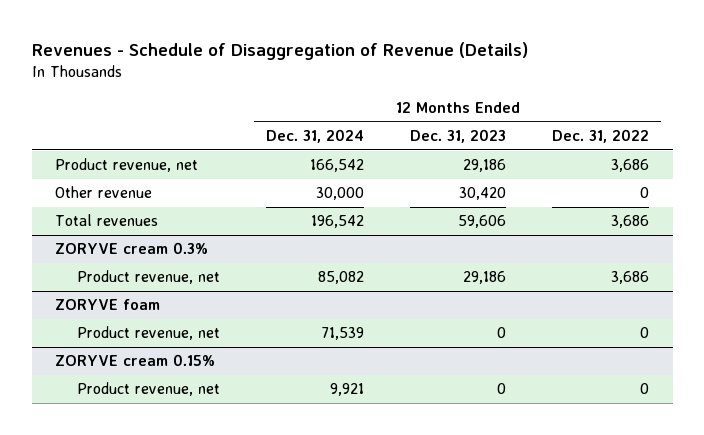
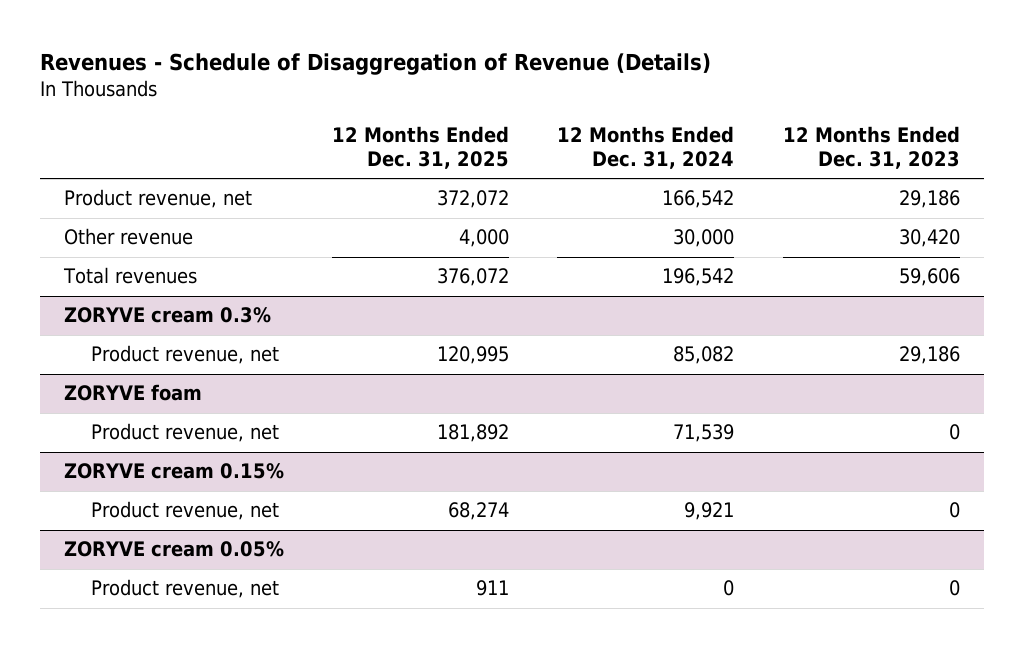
- | 12 Months Ended Dec. 31, 2024 | 12 Months Ended Dec. 31, 2023 | 12 Months Ended Dec. 31, 2022
+ | 12 Months Ended Dec. 31, 2025 | 12 Months Ended Dec. 31, 2024 | 12 Months Ended Dec. 31, 2023
+ ZORYVE cream 0.05%
+ Product revenue, net | 911 | 0 | 0

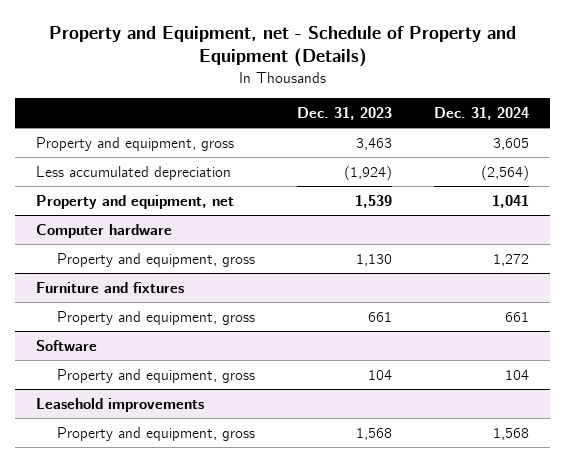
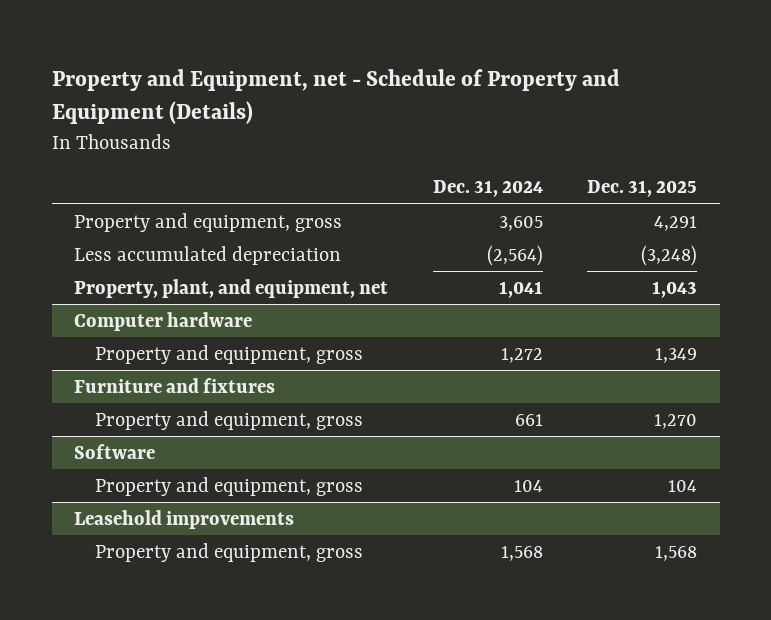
- | Dec. 31, 2023 | Dec. 31, 2024
+ | Dec. 31, 2024 | Dec. 31, 2025
- Property and equipment, net | 1,539 | 1,041
+ Property, plant, and equipment, net | 1,041 | 1,043

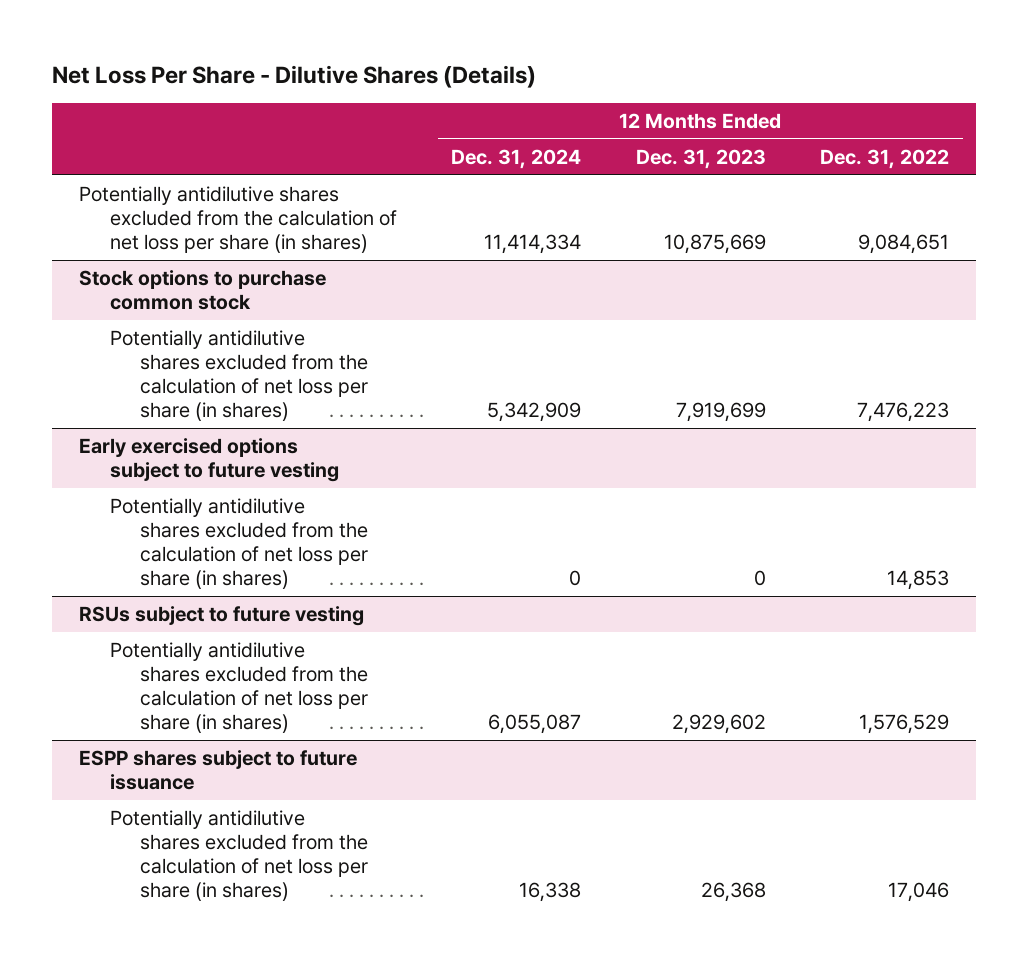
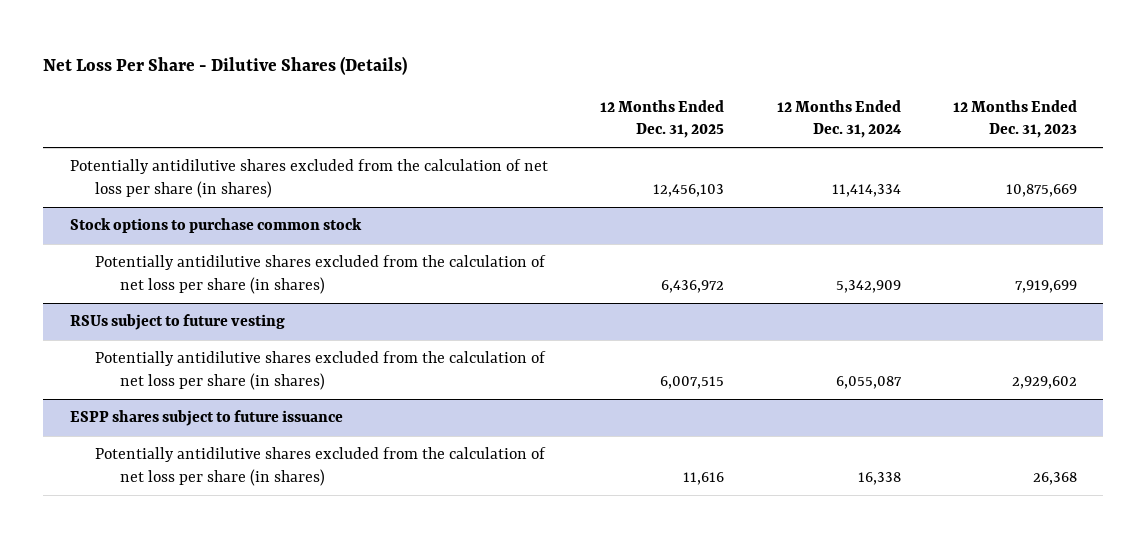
- | 12 Months Ended Dec. 31, 2024 | 12 Months Ended Dec. 31, 2023 | 12 Months Ended Dec. 31, 2022
+ | 12 Months Ended Dec. 31, 2025 | 12 Months Ended Dec. 31, 2024 | 12 Months Ended Dec. 31, 2023
- Early exercised options subject to future vesting
- Potentially antidilutive shares excluded from the calculation of net loss per share (in shares) | 0 | 0 | 14,853

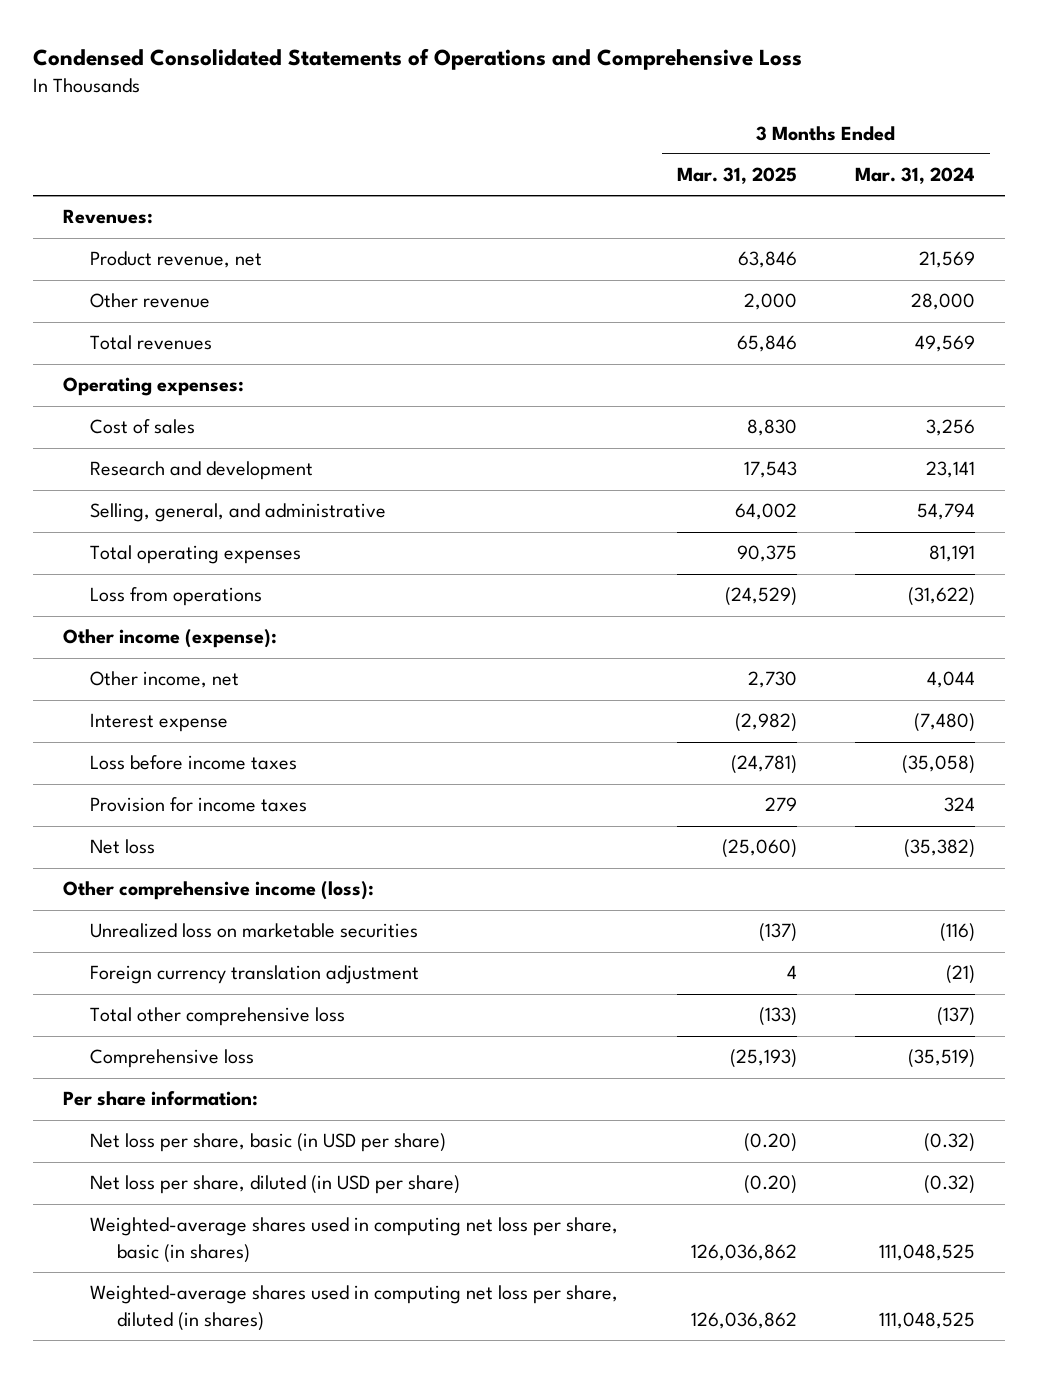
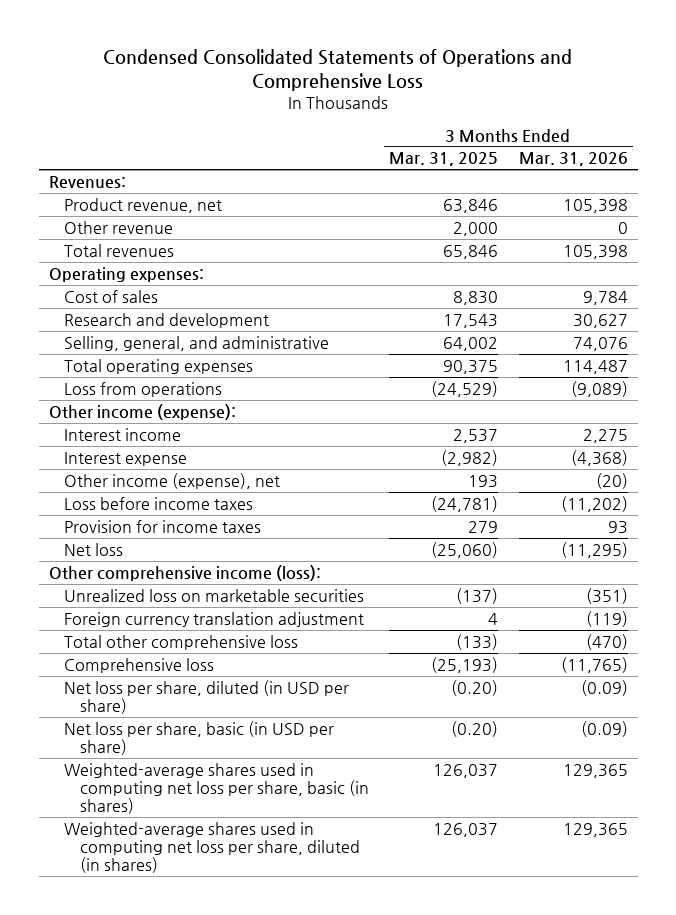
- | 3 Months Ended Mar. 31, 2025 | 3 Months Ended Mar. 31, 2024
+ | 3 Months Ended Mar. 31, 2025 | 3 Months Ended Mar. 31, 2026
- Other income, net | 2,730 | 4,044
+ Interest income | 2,537 | 2,275
+ Other income (expense), net | 193 | (20)
- Per share information:
- Weighted-average shares used in computing net loss per share, basic (in shares) | 126,036,862 | 111,048,525
- Weighted-average shares used in computing net loss per share, diluted (in shares) | 126,036,862 | 111,048,525
moved down: Net loss per share, basic (in USD per share) | (0.20) | (0.09)
+ Weighted-average shares used in computing net loss per share, basic (in shares) | 126,037 | 129,365
+ Weighted-average shares used in computing net loss per share, diluted (in shares) | 126,037 | 129,365

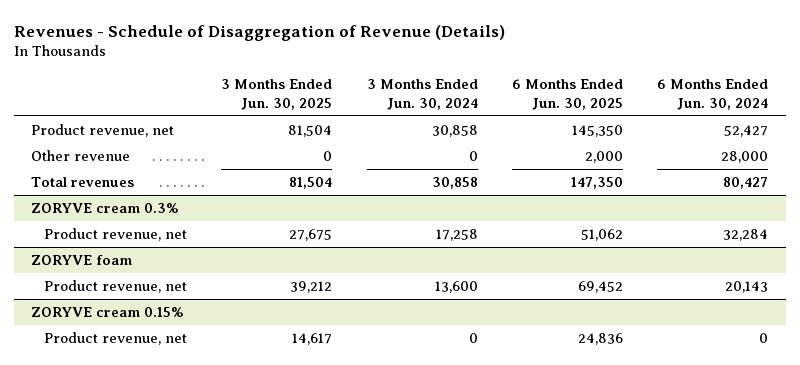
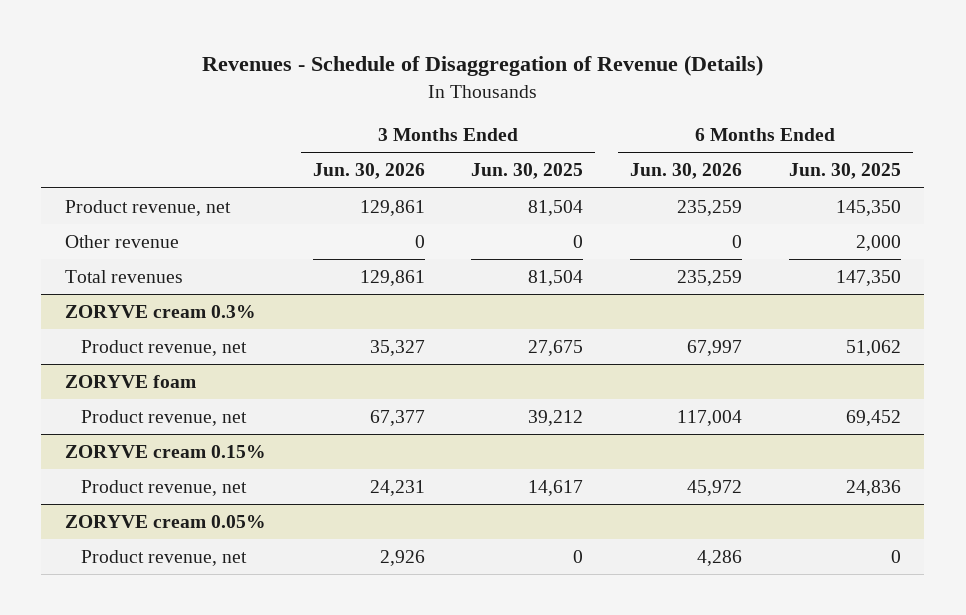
- | 3 Months Ended Jun. 30, 2025 | 3 Months Ended Jun. 30, 2024 | 6 Months Ended Jun. 30, 2025 | 6 Months Ended Jun. 30, 2024
+ | 3 Months Ended Jun. 30, 2026 | 3 Months Ended Jun. 30, 2025 | 6 Months Ended Jun. 30, 2026 | 6 Months Ended Jun. 30, 2025
+ ZORYVE cream 0.05%
+ Product revenue, net | 2,926 | 0 | 4,286 | 0

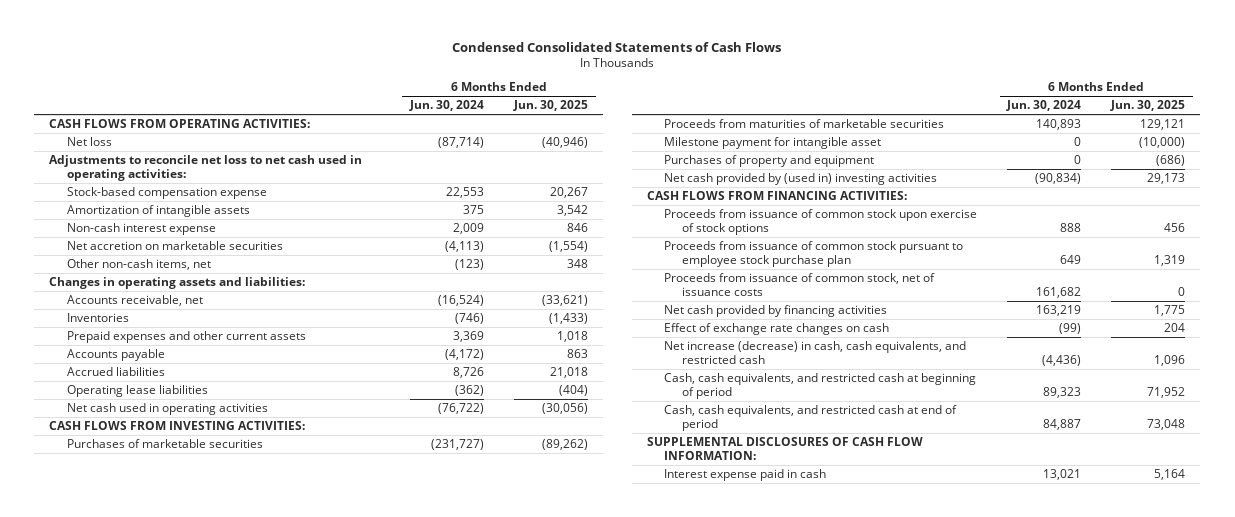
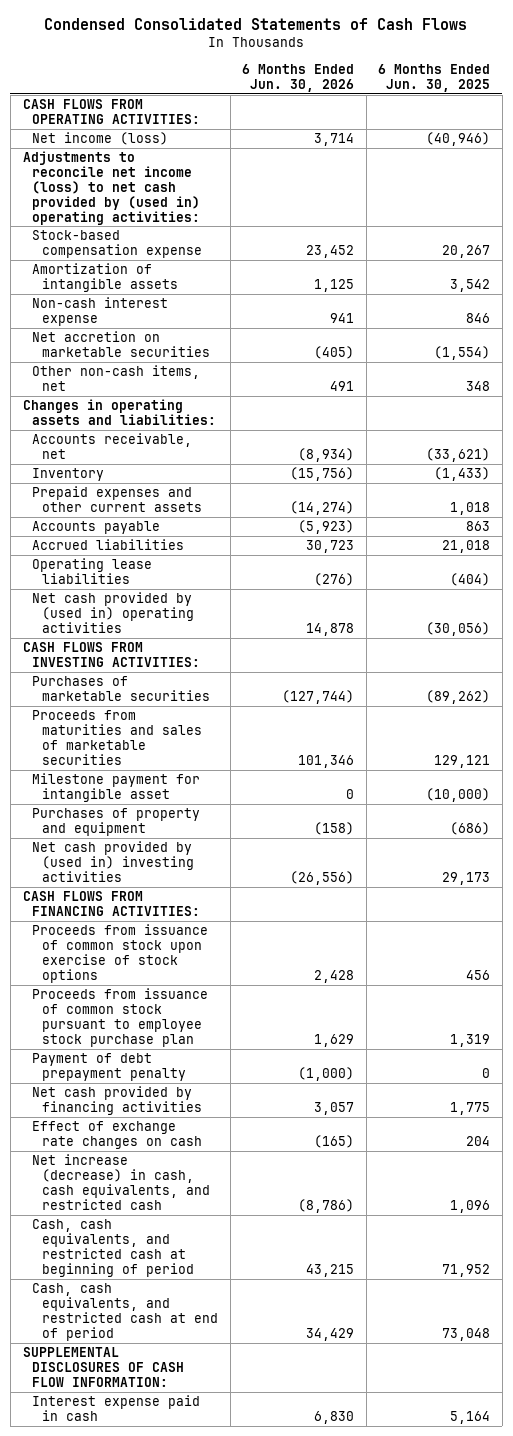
- | 6 Months Ended Jun. 30, 2024 | 6 Months Ended Jun. 30, 2025
+ | 6 Months Ended Jun. 30, 2026 | 6 Months Ended Jun. 30, 2025
- Net loss | (87,714) | (40,946)
- Adjustments to reconcile net loss to net cash used in operating activities:
+ Net income (loss) | 3,714 | (40,946)
+ Adjustments to reconcile net income (loss) to net cash provided by (used in) operating activities:
- Inventories | (746) | (1,433)
+ Inventory | (15,756) | (1,433)
- Net cash used in operating activities | (76,722) | (30,056)
+ Net cash provided by (used in) operating activities | 14,878 | (30,056)
- Proceeds from maturities of marketable securities | 140,893 | 129,121
+ Proceeds from maturities and sales of marketable securities | 101,346 | 129,121
- Proceeds from issuance of common stock, net of issuance costs | 161,682 | 0
+ Payment of debt prepayment penalty | (1,000) | 0

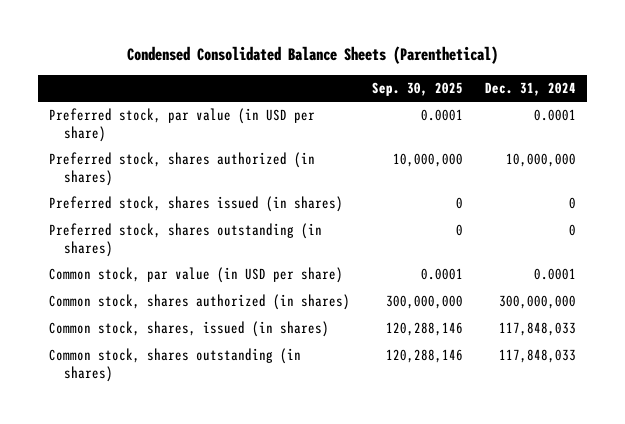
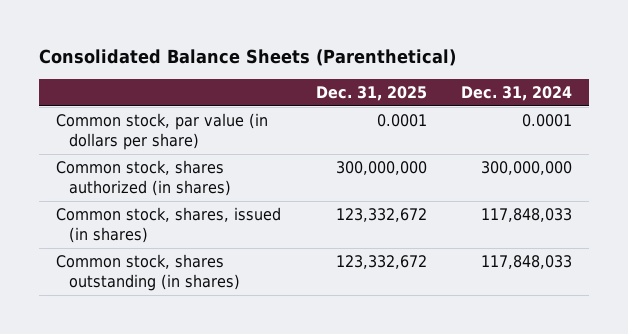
- Condensed Consolidated Balance Sheets (Parenthetical)
+ Consolidated Balance Sheets (Parenthetical)
- | Sep. 30, 2025 | Dec. 31, 2024
+ | Dec. 31, 2025 | Dec. 31, 2024
- Preferred stock, par value (in USD per share) | 0.0001 | 0.0001
- Preferred stock, shares authorized (in shares) | 10,000,000 | 10,000,000
- Preferred stock, shares issued (in shares) | 0 | 0
- Preferred stock, shares outstanding (in shares) | 0 | 0
- Common stock, par value (in USD per share) | 0.0001 | 0.0001
+ Common stock, par value (in dollars per share) | 0.0001 | 0.0001

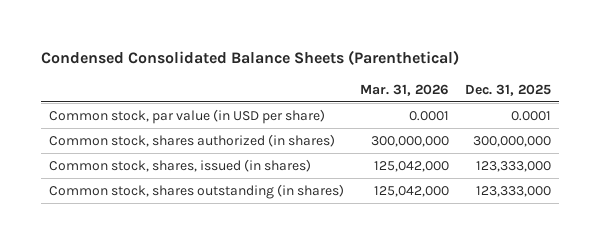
- Consolidated Balance Sheets (Parenthetical)
+ Condensed Consolidated Balance Sheets (Parenthetical)
- | Dec. 31, 2025 | Dec. 31, 2024
+ | Mar. 31, 2026 | Dec. 31, 2025
- Common stock, par value (in dollars per share) | 0.0001 | 0.0001
+ Common stock, par value (in USD per share) | 0.0001 | 0.0001
- Common stock, shares, issued (in shares) | 123,332,672 | 117,848,033
- Common stock, shares outstanding (in shares) | 123,332,672 | 117,848,033
+ Common stock, shares, issued (in shares) | 125,042,000 | 123,333,000
+ Common stock, shares outstanding (in shares) | 125,042,000 | 123,333,000

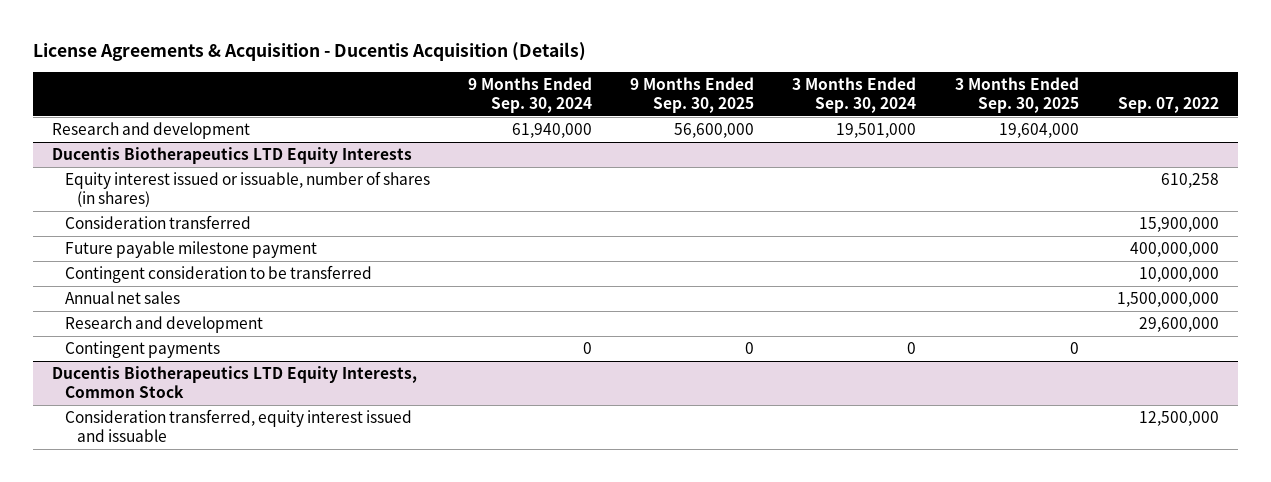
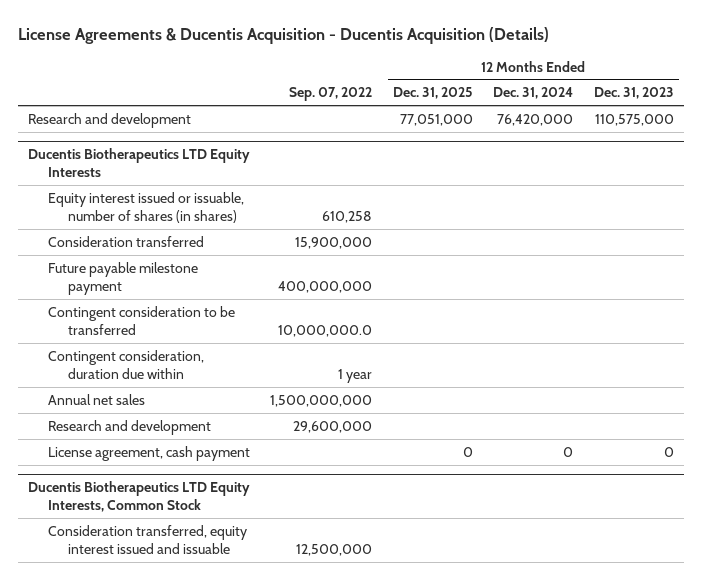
- License Agreements & Acquisition - Ducentis Acquisition (Details)
+ License Agreements & Ducentis Acquisition - Ducentis Acquisition (Details)
- | 9 Months Ended Sep. 30, 2024 | 9 Months Ended Sep. 30, 2025 | 3 Months Ended Sep. 30, 2024 | 3 Months Ended Sep. 30, 2025 | Sep. 07, 2022
+ | Sep. 07, 2022 | 12 Months Ended Dec. 31, 2025 | 12 Months Ended Dec. 31, 2024 | 12 Months Ended Dec. 31, 2023
@ Ducentis Biotherapeutics LTD Equity Interests
- Contingent consideration to be transferred | | | | | 10,000,000
+ Contingent consideration to be transferred | 10,000,000.0 | | |
+ Contingent consideration, duration due within | 1 year | | |
- Contingent payments | 0 | 0 | 0 | 0 |
+ License agreement, cash payment | | 0 | 0 | 0

